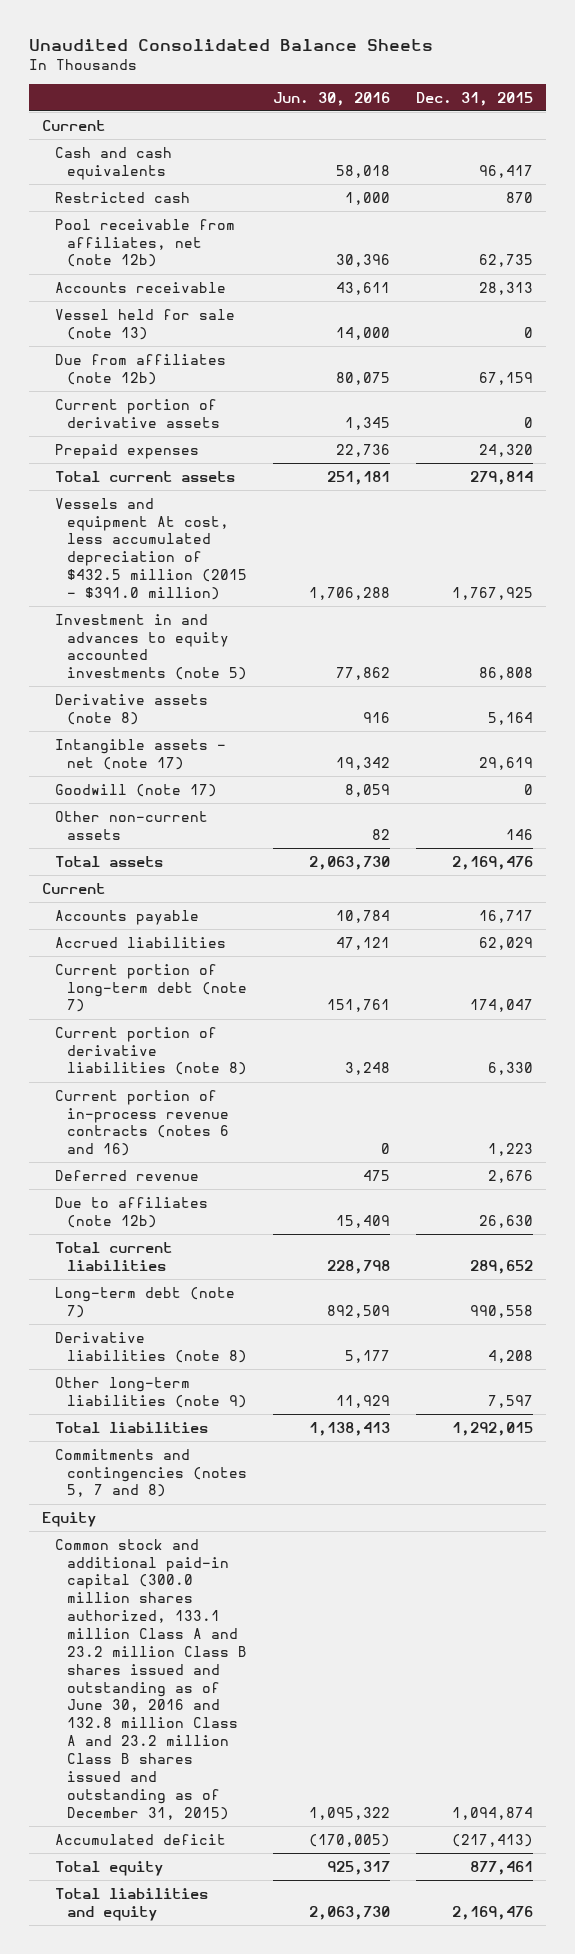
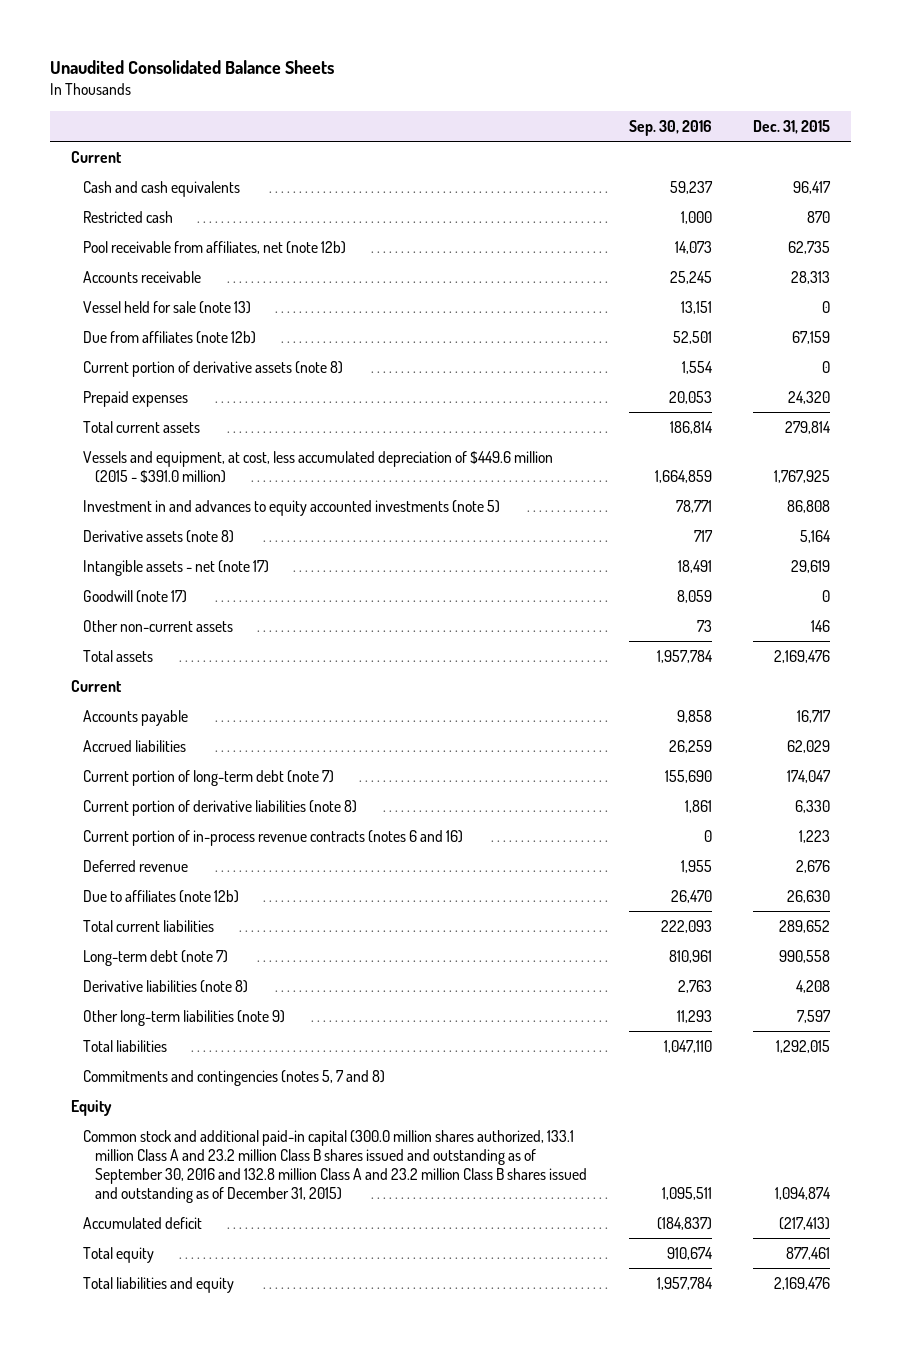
- | Jun. 30, 2016 | Dec. 31, 2015
+ | Sep. 30, 2016 | Dec. 31, 2015
- Current portion of derivative assets | 1,345 | 0
+ Current portion of derivative assets (note 8) | 1,554 | 0
- Vessels and equipment At cost, less accumulated depreciation of $432.5 million (2015 - $391.0 million) | 1,706,288 | 1,767,925
+ Vessels and equipment, at cost, less accumulated depreciation of $449.6 million (2015 - $391.0 million) | 1,664,859 | 1,767,925
- Common stock and additional paid-in capital (300.0 million shares authorized, 133.1 million Class A and 23.2 million Class B shares issued and outstanding as of June 30, 2016 and 132.8 million Class A and 23.2 million Class B shares issued and outstanding as of December 31, 2015) | 1,095,322 | 1,094,874
+ Common stock and additional paid-in capital (300.0 million shares authorized, 133.1 million Class A and 23.2 million Class B shares issued and outstanding as of September 30, 2016 and 132.8 million Class A and 23.2 million Class B shares issued and outstanding as of December 31, 2015) | 1,095,511 | 1,094,874

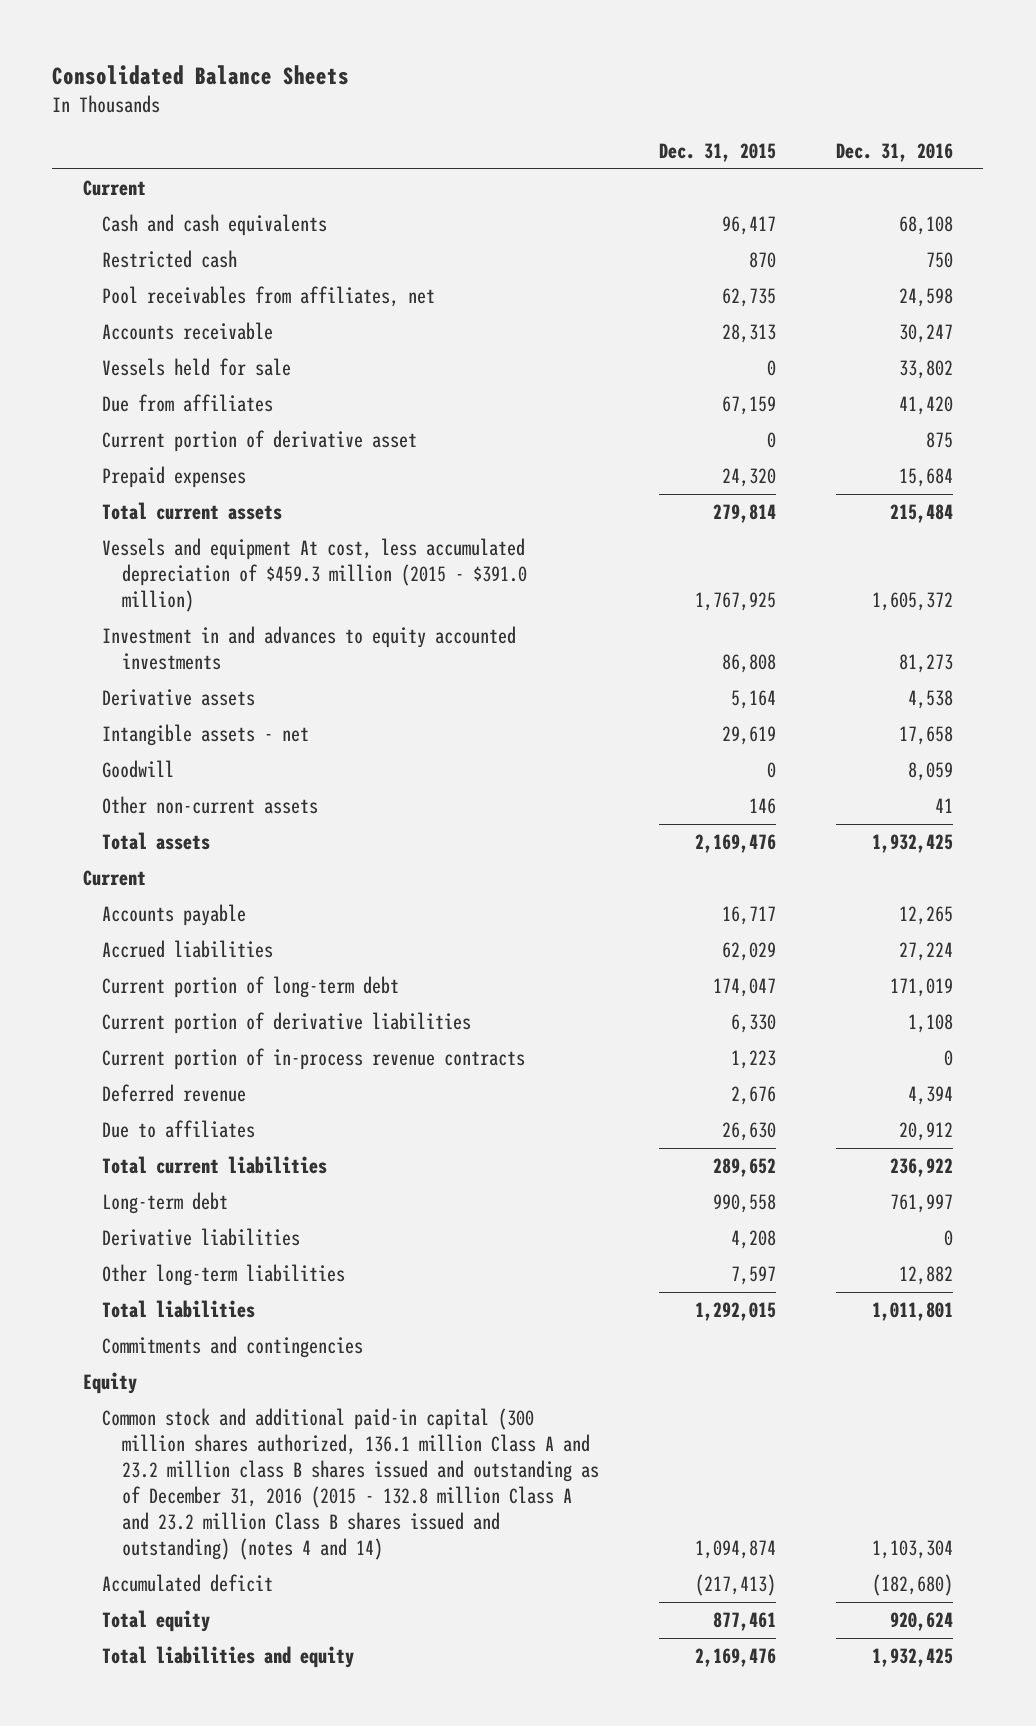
- Unaudited Consolidated Balance Sheets
+ Consolidated Balance Sheets
- | Sep. 30, 2016 | Dec. 31, 2015
+ | Dec. 31, 2015 | Dec. 31, 2016
- Pool receivable from affiliates, net (note 12b) | 14,073 | 62,735
+ Pool receivables from affiliates, net | 62,735 | 24,598
- Vessel held for sale (note 13) | 13,151 | 0
- Due from affiliates (note 12b) | 52,501 | 67,159
- Current portion of derivative assets (note 8) | 1,554 | 0
+ Vessels held for sale | 0 | 33,802
+ Due from affiliates | 67,159 | 41,420
+ Current portion of derivative asset | 0 | 875
- Vessels and equipment, at cost, less accumulated depreciation of $449.6 million (2015 - $391.0 million) | 1,664,859 | 1,767,925
- Investment in and advances to equity accounted investments (note 5) | 78,771 | 86,808
- Derivative assets (note 8) | 717 | 5,164
- Intangible assets - net (note 17) | 18,491 | 29,619
- Goodwill (note 17) | 8,059 | 0
+ Vessels and equipment At cost, less accumulated depreciation of $459.3 million (2015 - $391.0 million) | 1,767,925 | 1,605,372
+ Investment in and advances to equity accounted investments | 86,808 | 81,273
+ Derivative assets | 5,164 | 4,538
+ Intangible assets - net | 29,619 | 17,658
+ Goodwill | 0 | 8,059
- Current portion of long-term debt (note 7) | 155,690 | 174,047
- Current portion of derivative liabilities (note 8) | 1,861 | 6,330
- Current portion of in-process revenue contracts (notes 6 and 16) | 0 | 1,223
+ Current portion of long-term debt | 174,047 | 171,019
+ Current portion of derivative liabilities | 6,330 | 1,108
+ Current portion of in-process revenue contracts | 1,223 | 0
- Due to affiliates (note 12b) | 26,470 | 26,630
+ Due to affiliates | 26,630 | 20,912
- Long-term debt (note 7) | 810,961 | 990,558
- Derivative liabilities (note 8) | 2,763 | 4,208
- Other long-term liabilities (note 9) | 11,293 | 7,597
+ Long-term debt | 990,558 | 761,997
+ Derivative liabilities | 4,208 | 0
+ Other long-term liabilities | 7,597 | 12,882
- Commitments and contingencies (notes 5, 7 and 8)
+ Commitments and contingencies
- Common stock and additional paid-in capital (300.0 million shares authorized, 133.1 million Class A and 23.2 million Class B shares issued and outstanding as of September 30, 2016 and 132.8 million Class A and 23.2 million Class B shares issued and outstanding as of December 31, 2015) | 1,095,511 | 1,094,874
+ Common stock and additional paid-in capital (300 million shares authorized, 136.1 million Class A and 23.2 million class B shares issued and outstanding as of December 31, 2016 (2015 - 132.8 million Class A and 23.2 million Class B shares issued and outstanding) (notes 4 and 14) | 1,094,874 | 1,103,304

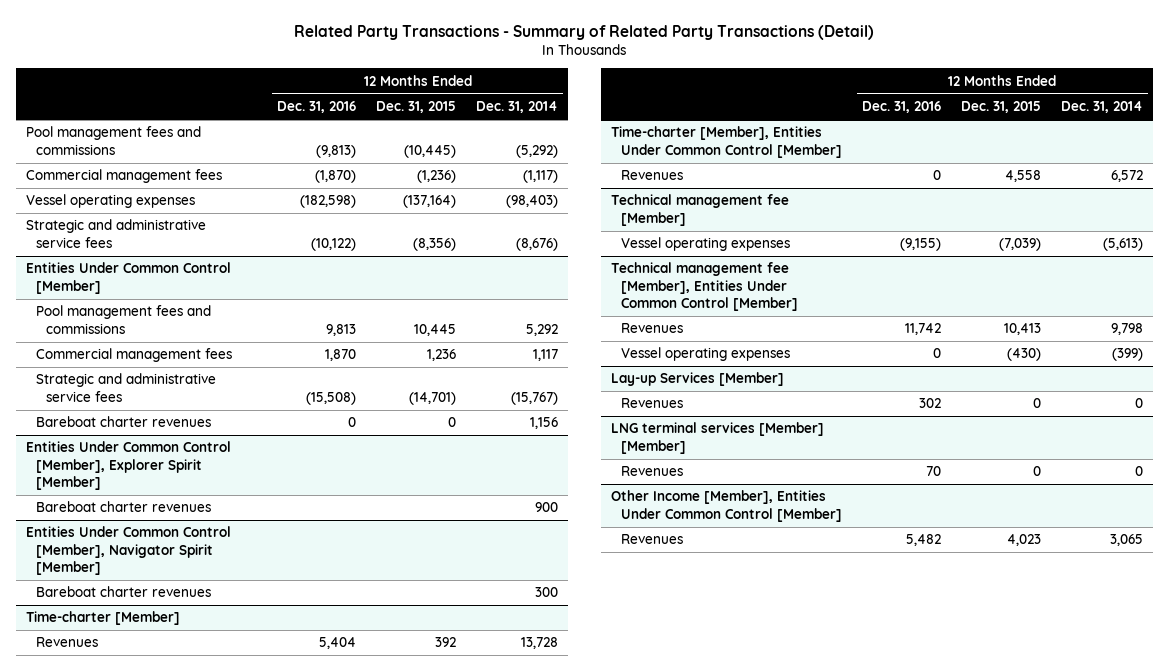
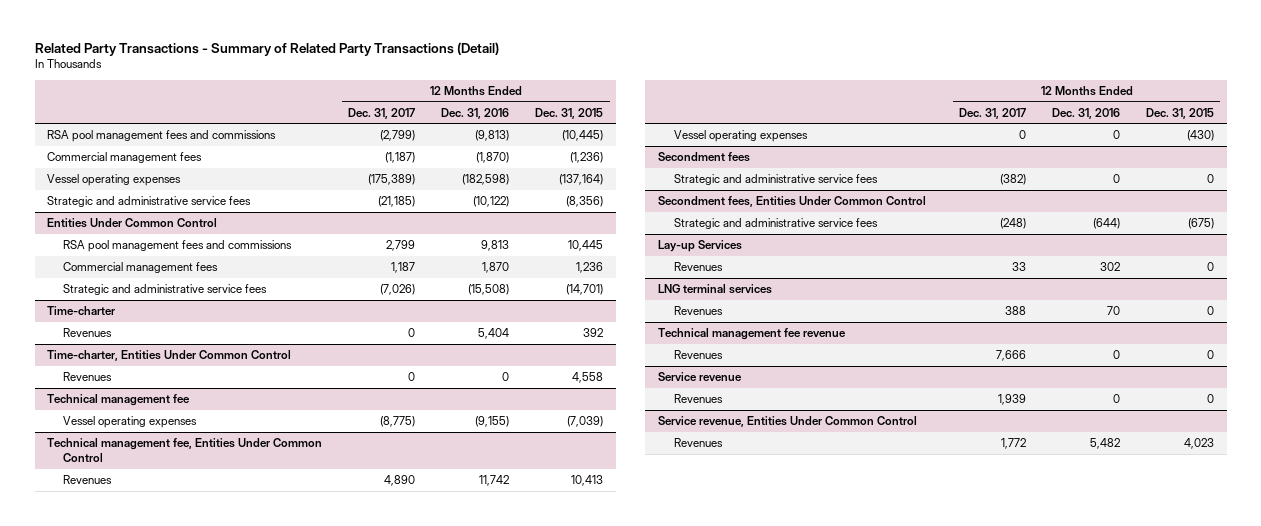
- | 12 Months Ended Dec. 31, 2016 | 12 Months Ended Dec. 31, 2015 | 12 Months Ended Dec. 31, 2014
+ | 12 Months Ended Dec. 31, 2017 | 12 Months Ended Dec. 31, 2016 | 12 Months Ended Dec. 31, 2015
- Pool management fees and commissions | (9,813) | (10,445) | (5,292)
+ RSA pool management fees and commissions | (2,799) | (9,813) | (10,445)
- Entities Under Common Control [Member]
- Pool management fees and commissions | 9,813 | 10,445 | 5,292
+ Entities Under Common Control
+ RSA pool management fees and commissions | 2,799 | 9,813 | 10,445
- Bareboat charter revenues | 0 | 0 | 1,156
- Entities Under Common Control [Member], Explorer Spirit [Member]
- Bareboat charter revenues | | | 900
- Entities Under Common Control [Member], Navigator Spirit [Member]
- Bareboat charter revenues | | | 300
- Time-charter [Member]
+ Time-charter
- Time-charter [Member], Entities Under Common Control [Member]
+ Time-charter, Entities Under Common Control
- Technical management fee [Member]
+ Technical management fee
- Technical management fee [Member], Entities Under Common Control [Member]
+ Technical management fee, Entities Under Common Control
- Lay-up Services [Member]
+ Secondment fees
+ Strategic and administrative service fees | (382) | 0 | 0
+ Secondment fees, Entities Under Common Control
+ Strategic and administrative service fees | (248) | (644) | (675)
+ Lay-up Services
- LNG terminal services [Member] [Member]
+ LNG terminal services
- Other Income [Member], Entities Under Common Control [Member]
+ Technical management fee revenue
+ Revenues | 7,666 | 0 | 0
+ Service revenue
+ Revenues | 1,939 | 0 | 0
+ Service revenue, Entities Under Common Control

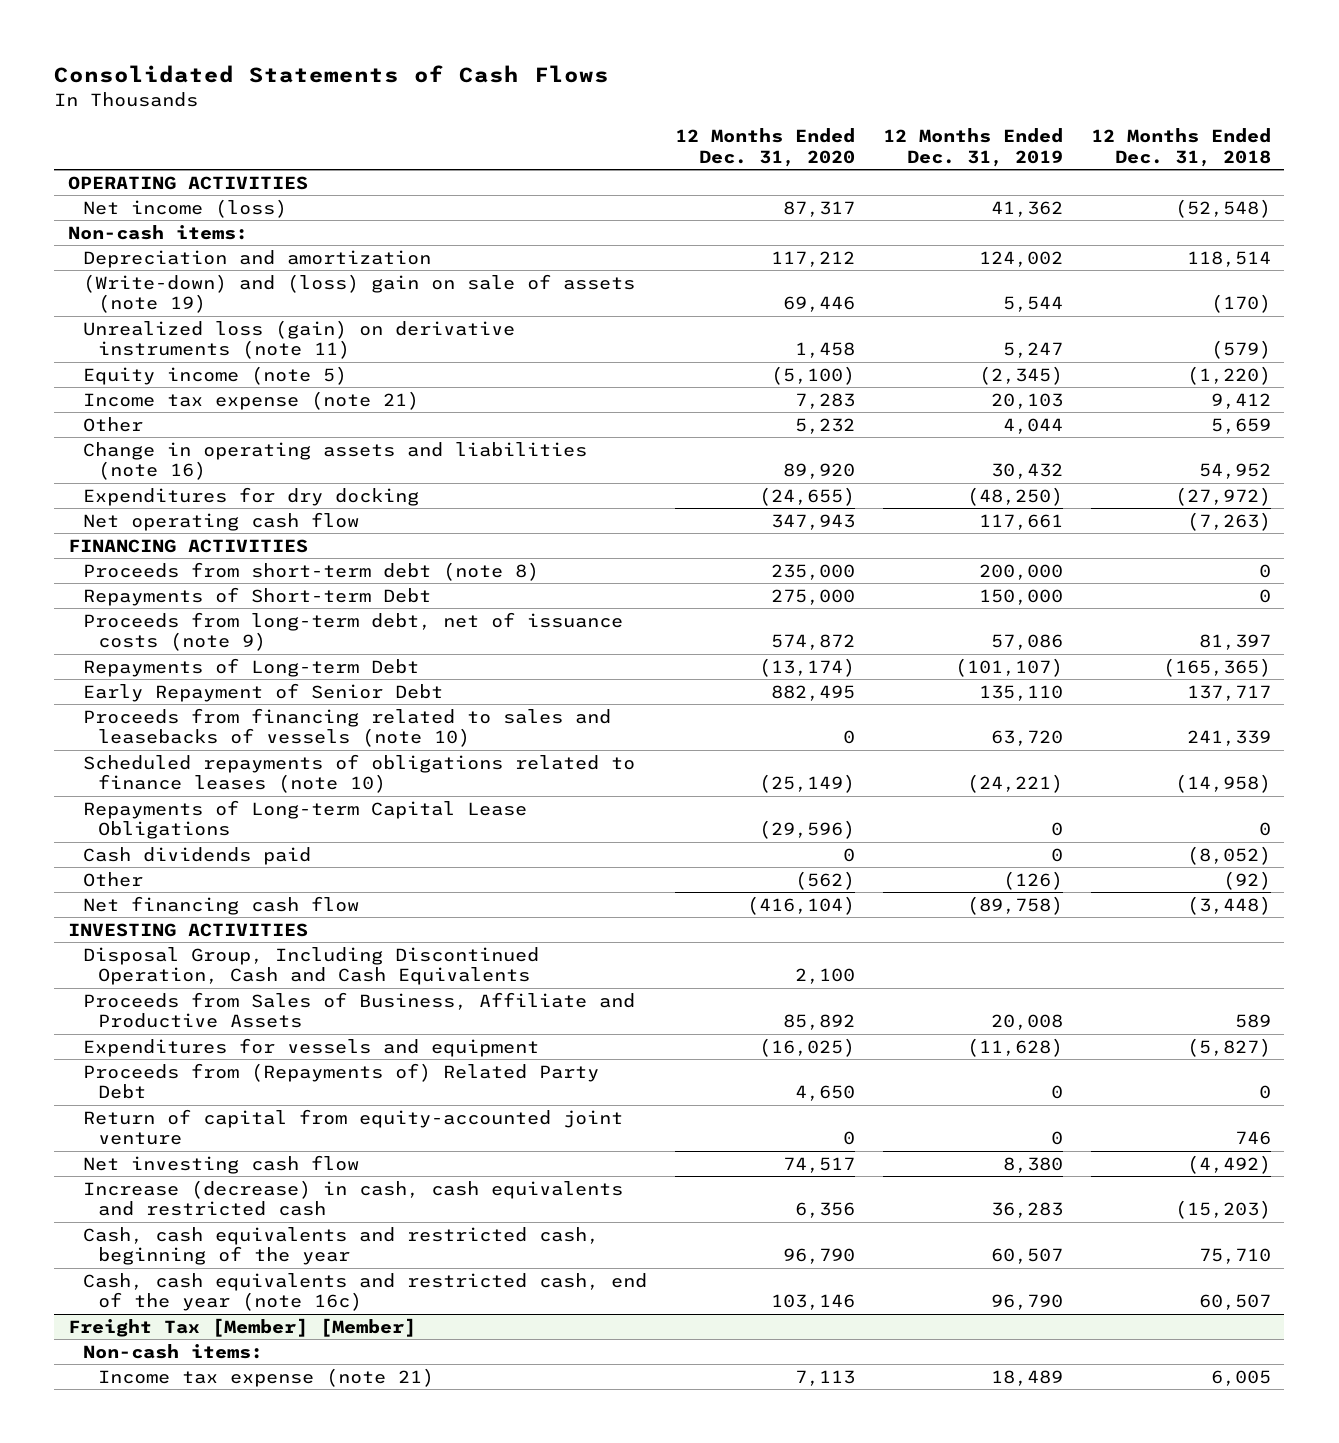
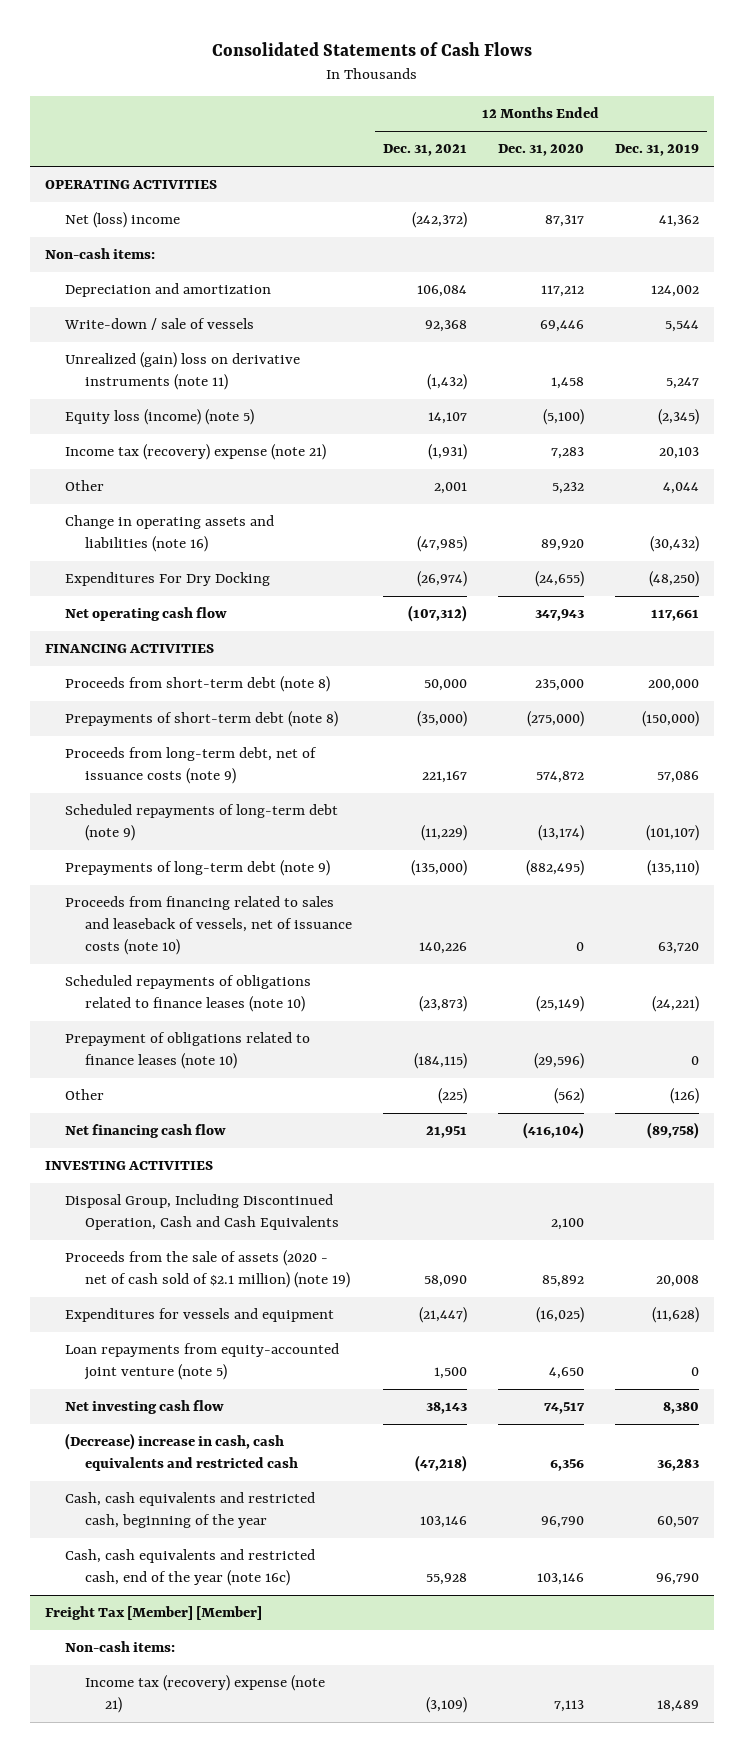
- | 12 Months Ended Dec. 31, 2020 | 12 Months Ended Dec. 31, 2019 | 12 Months Ended Dec. 31, 2018
+ | 12 Months Ended Dec. 31, 2021 | 12 Months Ended Dec. 31, 2020 | 12 Months Ended Dec. 31, 2019
- Net income (loss) | 87,317 | 41,362 | (52,548)
+ Net (loss) income | (242,372) | 87,317 | 41,362
- (Write-down) and (loss) gain on sale of assets (note 19) | 69,446 | 5,544 | (170)
- Unrealized loss (gain) on derivative instruments (note 11) | 1,458 | 5,247 | (579)
- Equity income (note 5) | (5,100) | (2,345) | (1,220)
- Income tax expense (note 21) | 7,283 | 20,103 | 9,412
+ Write-down / sale of vessels | 92,368 | 69,446 | 5,544
+ Unrealized (gain) loss on derivative instruments (note 11) | (1,432) | 1,458 | 5,247
+ Equity loss (income) (note 5) | 14,107 | (5,100) | (2,345)
+ Income tax (recovery) expense (note 21) | (1,931) | 7,283 | 20,103
- Change in operating assets and liabilities (note 16) | 89,920 | 30,432 | 54,952
- Expenditures for dry docking | (24,655) | (48,250) | (27,972)
+ Change in operating assets and liabilities (note 16) | (47,985) | 89,920 | (30,432)
+ Expenditures For Dry Docking | (26,974) | (24,655) | (48,250)
- Repayments of Short-term Debt | 275,000 | 150,000 | 0
+ Prepayments of short-term debt (note 8) | (35,000) | (275,000) | (150,000)
- Repayments of Long-term Debt | (13,174) | (101,107) | (165,365)
- Early Repayment of Senior Debt | 882,495 | 135,110 | 137,717
- Proceeds from financing related to sales and leasebacks of vessels (note 10) | 0 | 63,720 | 241,339
+ Scheduled repayments of long-term debt (note 9) | (11,229) | (13,174) | (101,107)
+ Prepayments of long-term debt (note 9) | (135,000) | (882,495) | (135,110)
+ Proceeds from financing related to sales and leaseback of vessels, net of issuance costs (note 10) | 140,226 | 0 | 63,720
- Repayments of Long-term Capital Lease Obligations | (29,596) | 0 | 0
- Cash dividends paid | 0 | 0 | (8,052)
+ Prepayment of obligations related to finance leases (note 10) | (184,115) | (29,596) | 0
- Proceeds from Sales of Business, Affiliate and Productive Assets | 85,892 | 20,008 | 589
+ Proceeds from the sale of assets (2020 - net of cash sold of $2.1 million) (note 19) | 58,090 | 85,892 | 20,008
- Proceeds from (Repayments of) Related Party Debt | 4,650 | 0 | 0
- Return of capital from equity-accounted joint venture | 0 | 0 | 746
+ Loan repayments from equity-accounted joint venture (note 5) | 1,500 | 4,650 | 0
- Increase (decrease) in cash, cash equivalents and restricted cash | 6,356 | 36,283 | (15,203)
+ (Decrease) increase in cash, cash equivalents and restricted cash | (47,218) | 6,356 | 36,283
@ Freight Tax [Member] [Member]
- Income tax expense (note 21) | 7,113 | 18,489 | 6,005
+ Income tax (recovery) expense (note 21) | (3,109) | 7,113 | 18,489

